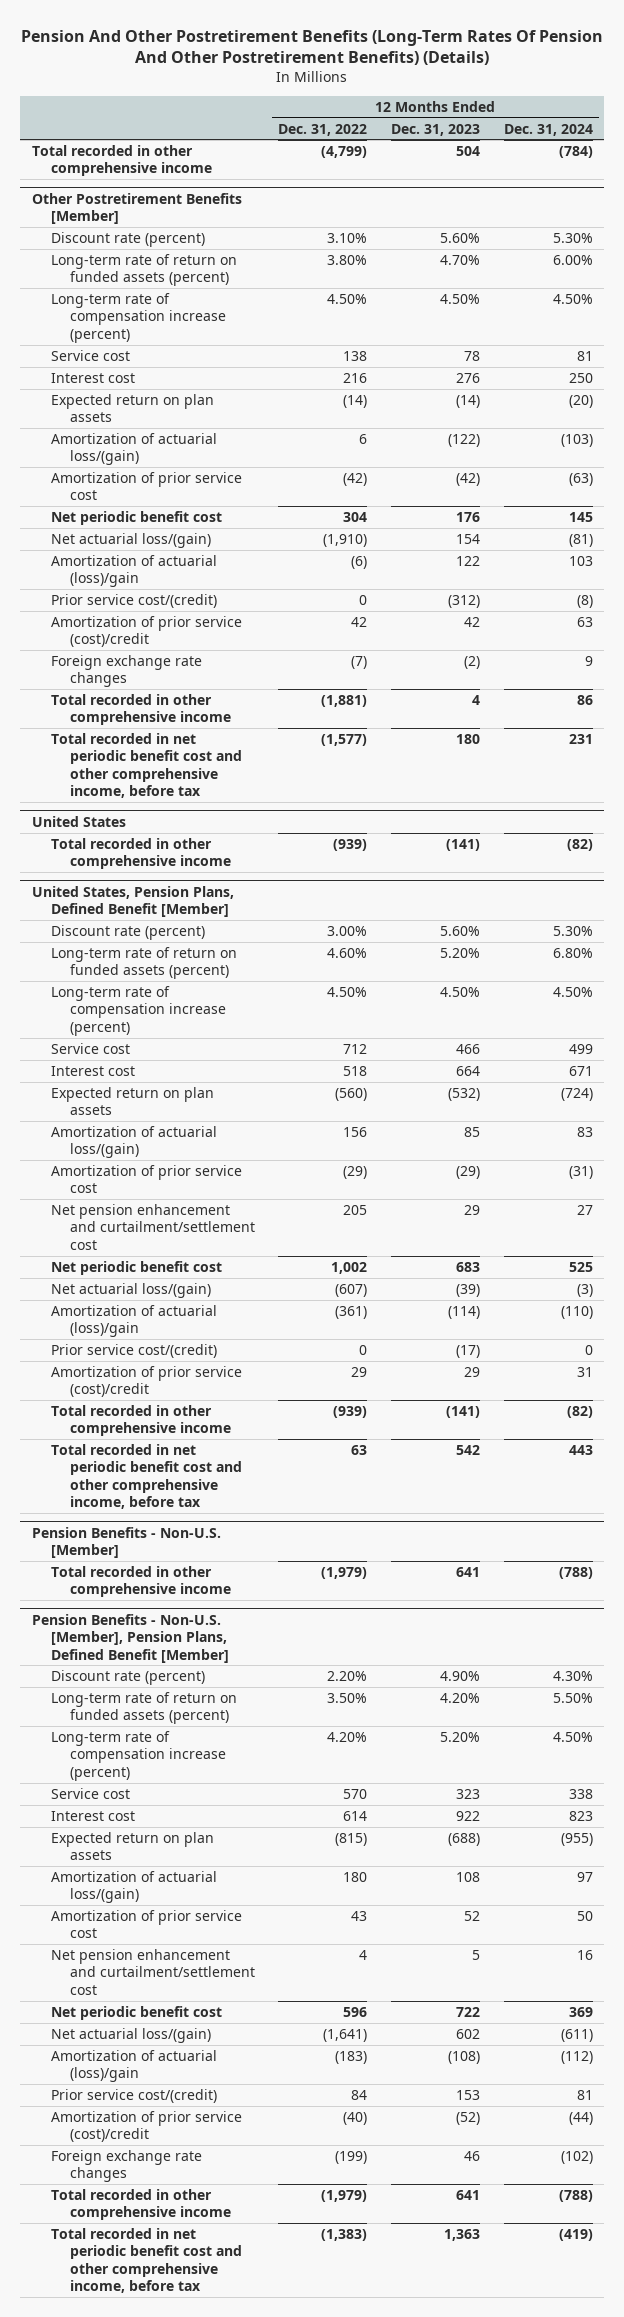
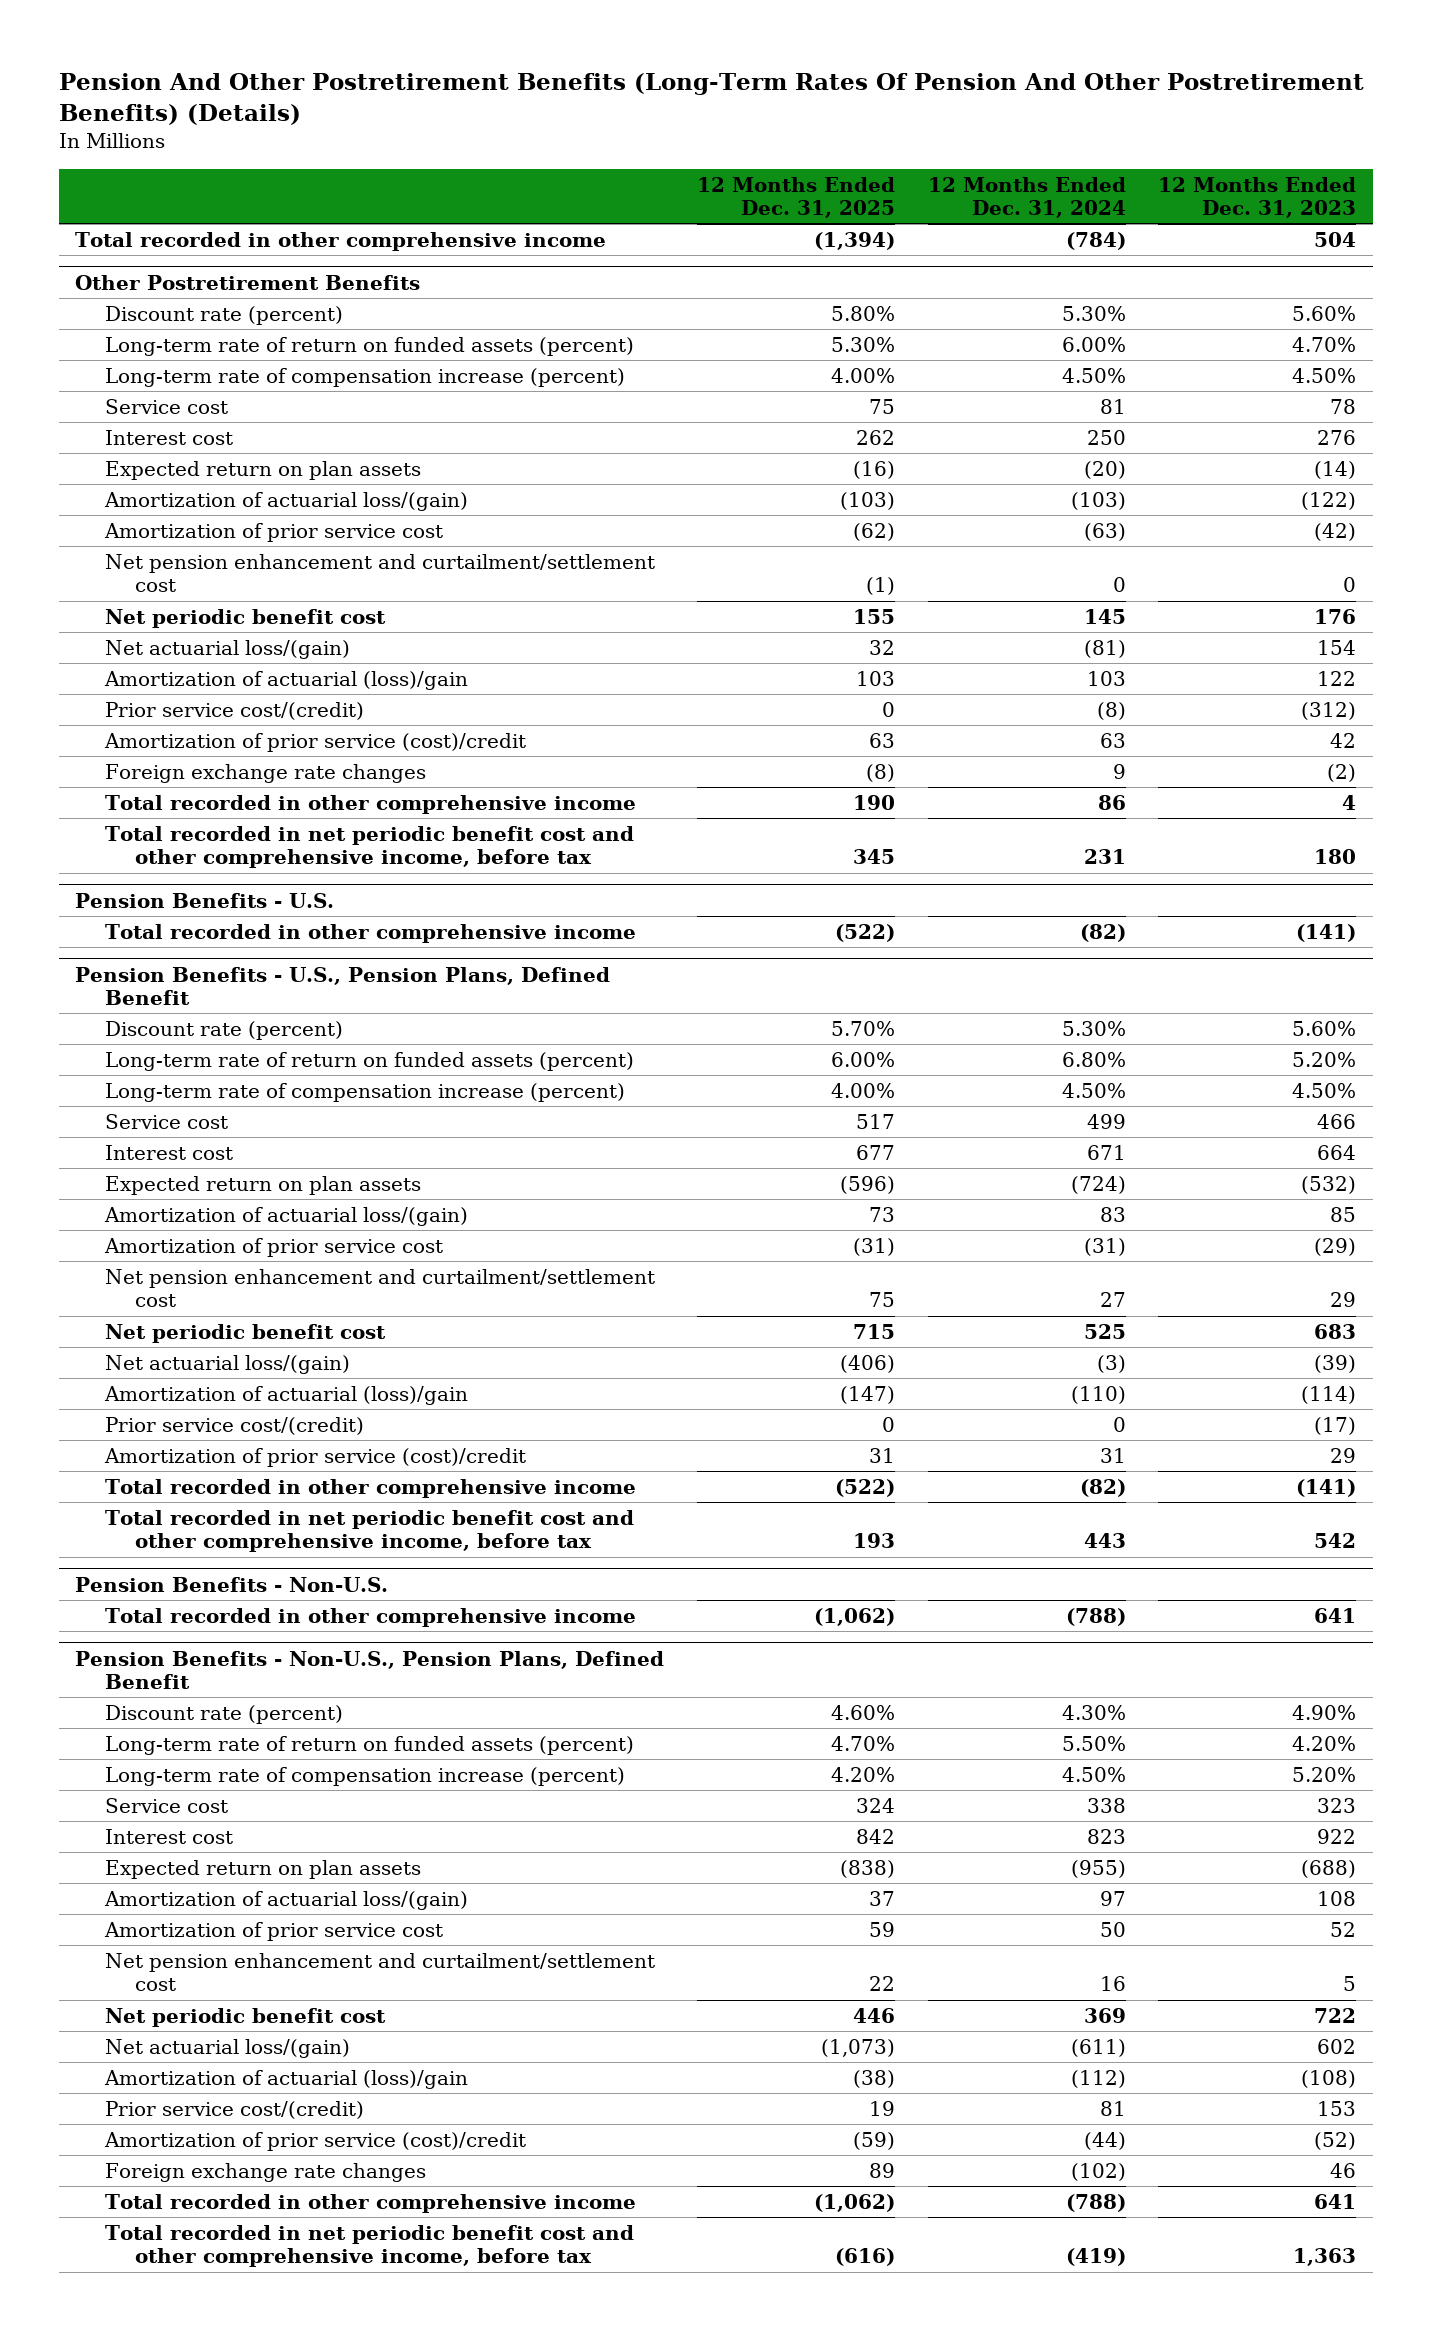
- | 12 Months Ended Dec. 31, 2022 | 12 Months Ended Dec. 31, 2023 | 12 Months Ended Dec. 31, 2024
+ | 12 Months Ended Dec. 31, 2025 | 12 Months Ended Dec. 31, 2024 | 12 Months Ended Dec. 31, 2023
- Other Postretirement Benefits [Member]
+ Other Postretirement Benefits
+ Net pension enhancement and curtailment/settlement cost | (1) | 0 | 0
- United States
+ Pension Benefits - U.S.
- United States, Pension Plans, Defined Benefit [Member]
+ Pension Benefits - U.S., Pension Plans, Defined Benefit
- Pension Benefits - Non-U.S. [Member]
+ Pension Benefits - Non-U.S.
- Pension Benefits - Non-U.S. [Member], Pension Plans, Defined Benefit [Member]
+ Pension Benefits - Non-U.S., Pension Plans, Defined Benefit

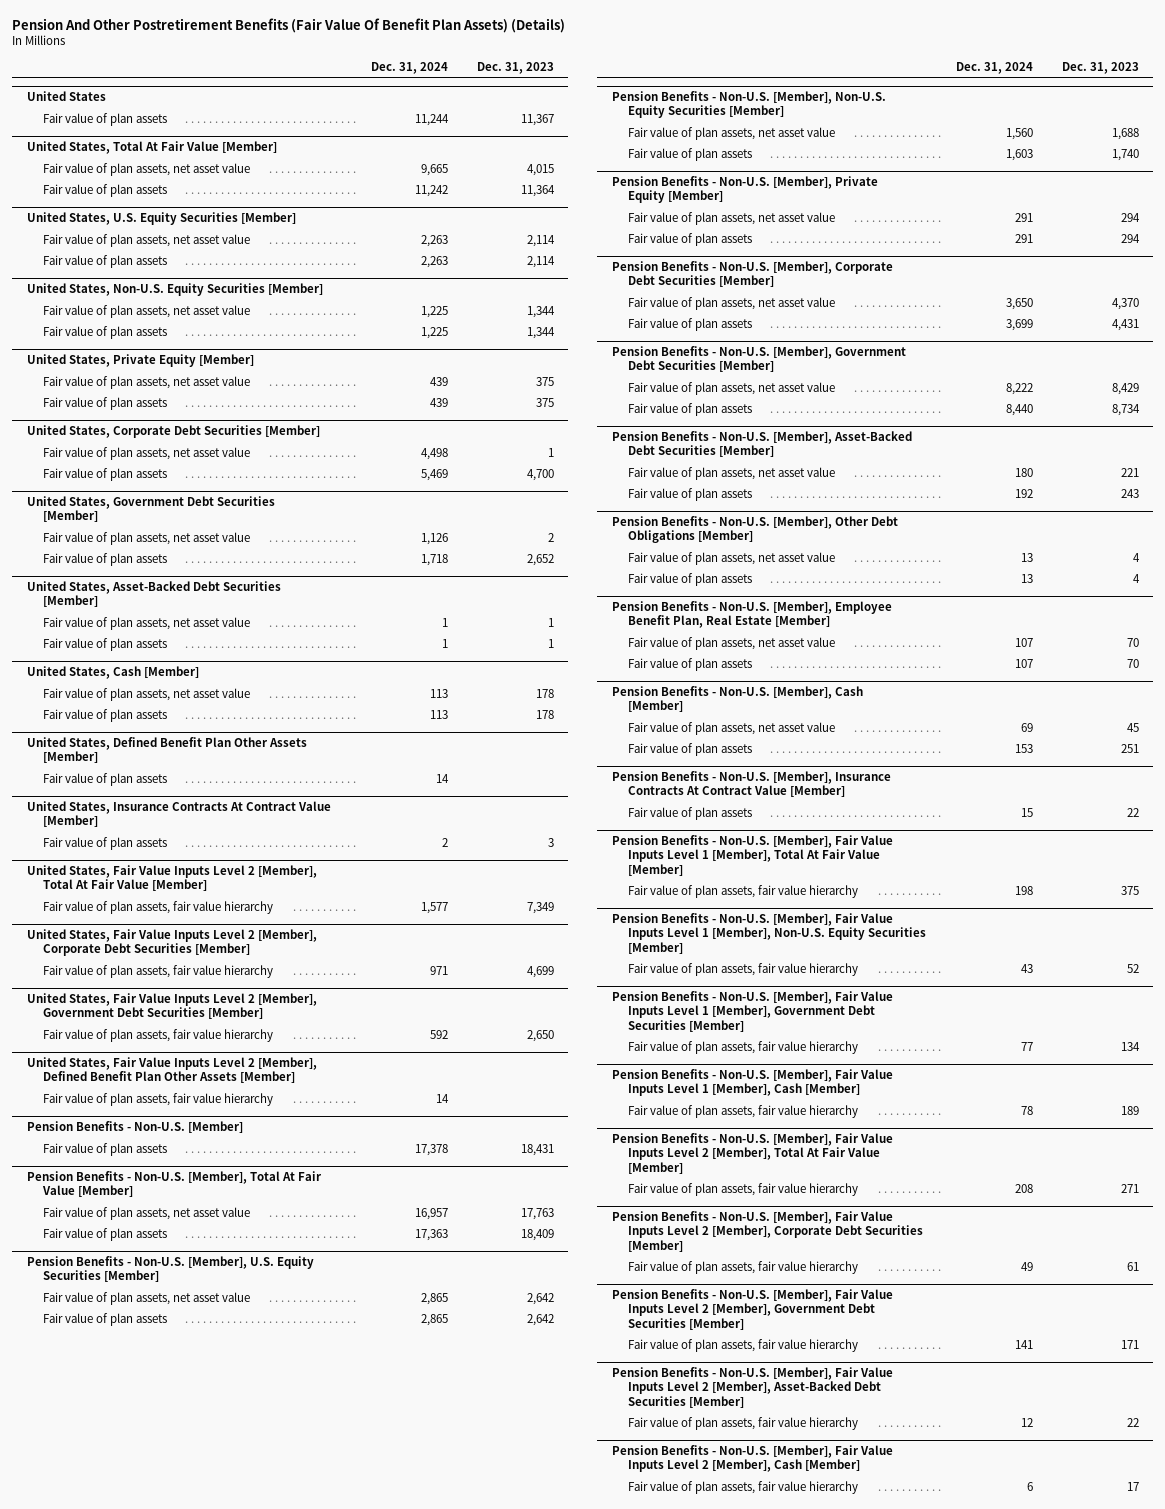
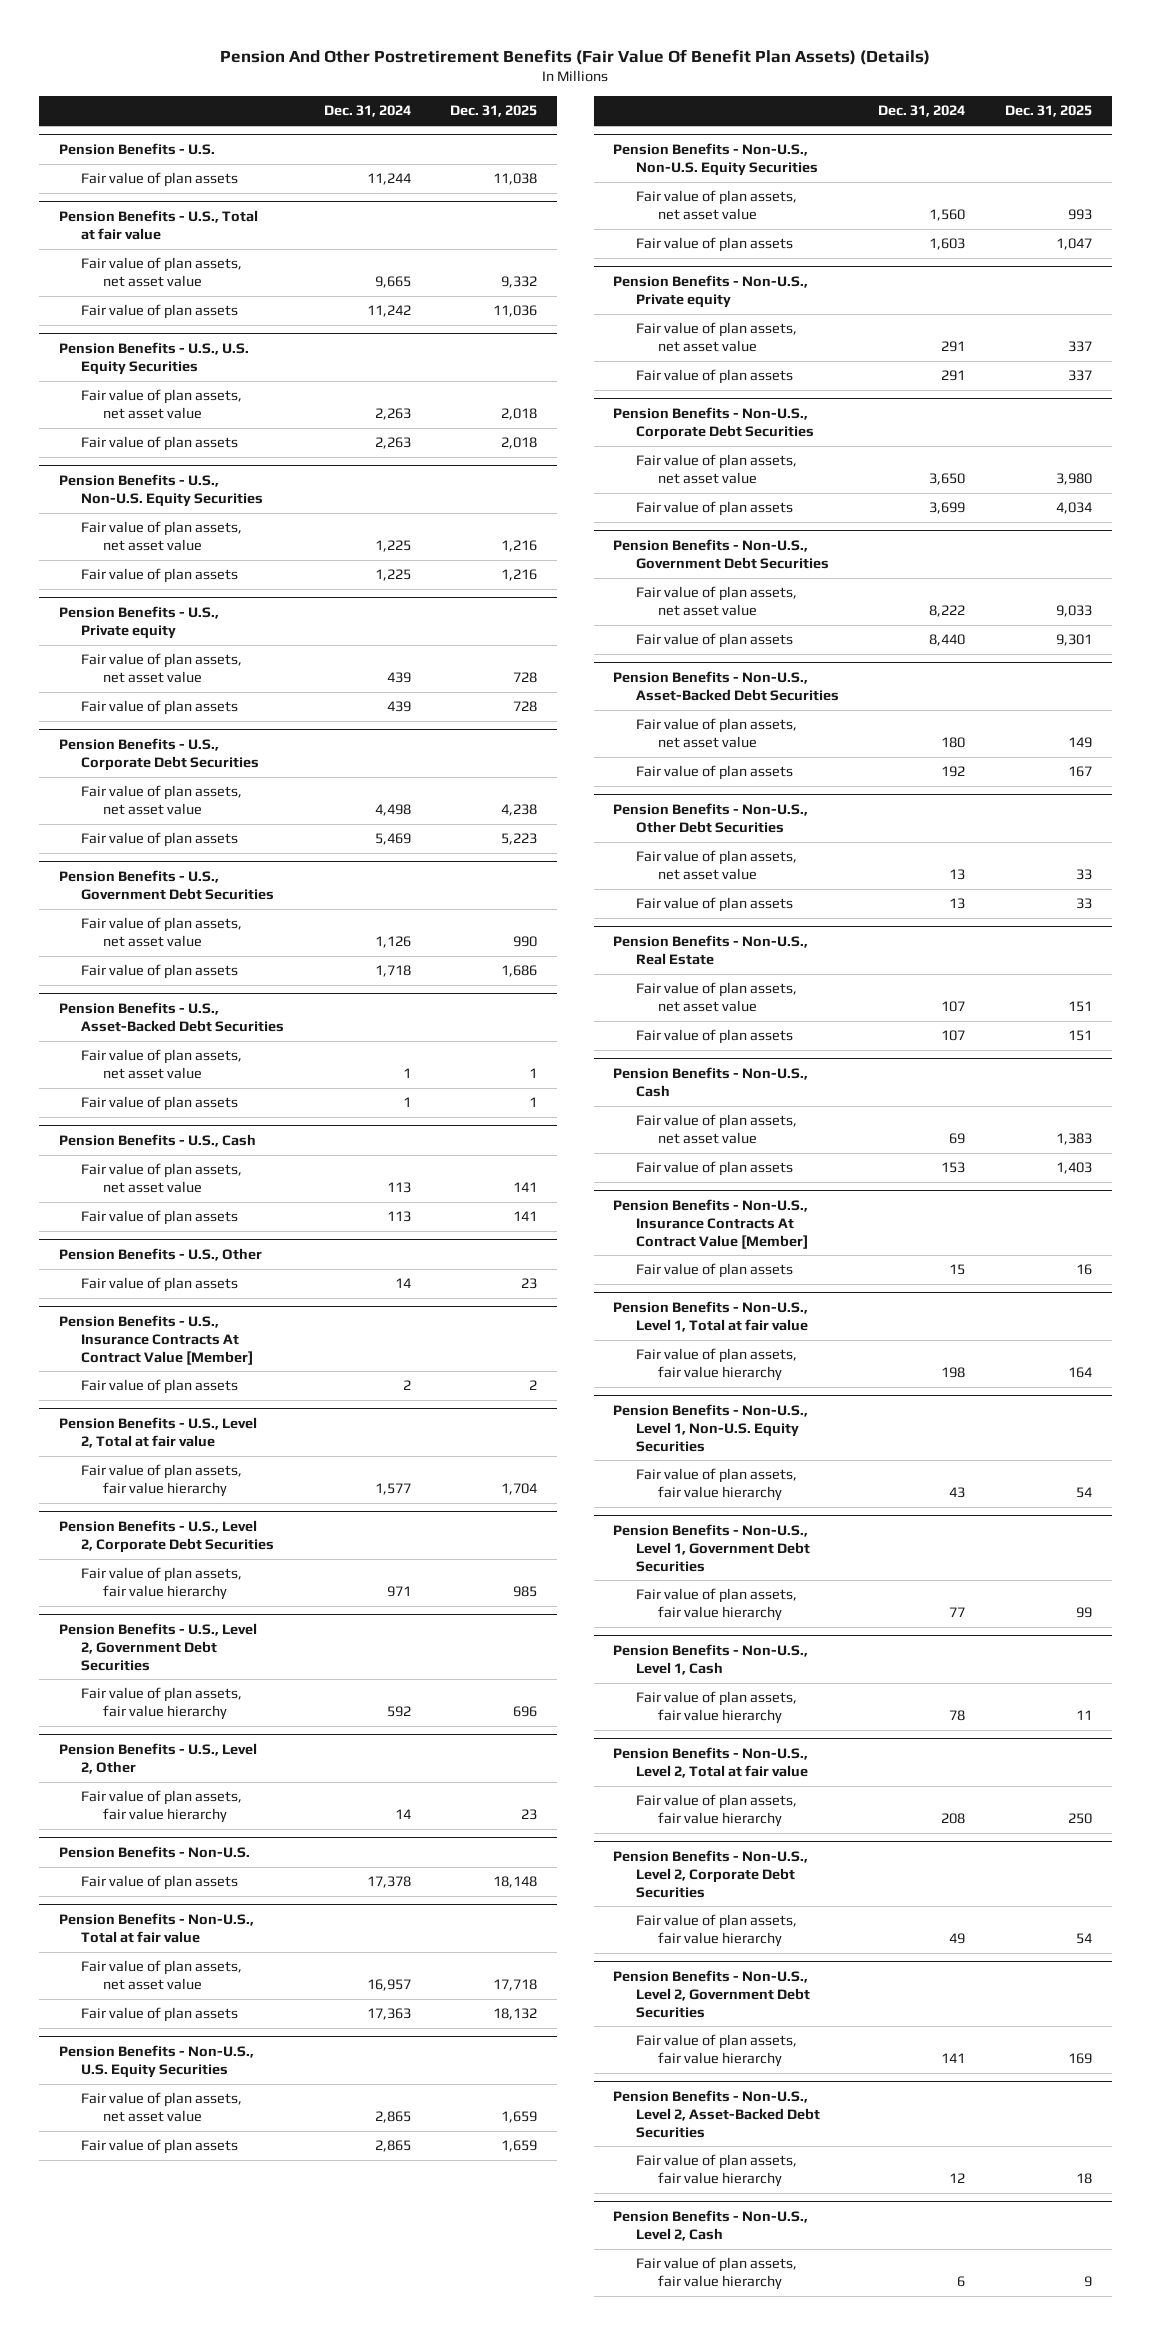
- | Dec. 31, 2024 | Dec. 31, 2023
+ | Dec. 31, 2024 | Dec. 31, 2025
- United States
+ Pension Benefits - U.S.
- United States, Total At Fair Value [Member]
+ Pension Benefits - U.S., Total at fair value
- United States, U.S. Equity Securities [Member]
+ Pension Benefits - U.S., U.S. Equity Securities
- United States, Non-U.S. Equity Securities [Member]
+ Pension Benefits - U.S., Non-U.S. Equity Securities
- United States, Private Equity [Member]
+ Pension Benefits - U.S., Private equity
- United States, Corporate Debt Securities [Member]
+ Pension Benefits - U.S., Corporate Debt Securities
- United States, Government Debt Securities [Member]
+ Pension Benefits - U.S., Government Debt Securities
- United States, Asset-Backed Debt Securities [Member]
+ Pension Benefits - U.S., Asset-Backed Debt Securities
- United States, Cash [Member]
+ Pension Benefits - U.S., Cash
- United States, Defined Benefit Plan Other Assets [Member]
+ Pension Benefits - U.S., Other
- United States, Insurance Contracts At Contract Value [Member]
+ Pension Benefits - U.S., Insurance Contracts At Contract Value [Member]
- United States, Fair Value Inputs Level 2 [Member], Total At Fair Value [Member]
+ Pension Benefits - U.S., Level 2, Total at fair value
- United States, Fair Value Inputs Level 2 [Member], Corporate Debt Securities [Member]
+ Pension Benefits - U.S., Level 2, Corporate Debt Securities
- United States, Fair Value Inputs Level 2 [Member], Government Debt Securities [Member]
+ Pension Benefits - U.S., Level 2, Government Debt Securities
- United States, Fair Value Inputs Level 2 [Member], Defined Benefit Plan Other Assets [Member]
+ Pension Benefits - U.S., Level 2, Other
- Pension Benefits - Non-U.S. [Member]
+ Pension Benefits - Non-U.S.
- Pension Benefits - Non-U.S. [Member], Total At Fair Value [Member]
+ Pension Benefits - Non-U.S., Total at fair value
- Pension Benefits - Non-U.S. [Member], U.S. Equity Securities [Member]
+ Pension Benefits - Non-U.S., U.S. Equity Securities
- Pension Benefits - Non-U.S. [Member], Non-U.S. Equity Securities [Member]
+ Pension Benefits - Non-U.S., Non-U.S. Equity Securities
- Pension Benefits - Non-U.S. [Member], Private Equity [Member]
+ Pension Benefits - Non-U.S., Private equity
- Pension Benefits - Non-U.S. [Member], Corporate Debt Securities [Member]
+ Pension Benefits - Non-U.S., Corporate Debt Securities
- Pension Benefits - Non-U.S. [Member], Government Debt Securities [Member]
+ Pension Benefits - Non-U.S., Government Debt Securities
- Pension Benefits - Non-U.S. [Member], Asset-Backed Debt Securities [Member]
+ Pension Benefits - Non-U.S., Asset-Backed Debt Securities
- Pension Benefits - Non-U.S. [Member], Other Debt Obligations [Member]
+ Pension Benefits - Non-U.S., Other Debt Securities
- Pension Benefits - Non-U.S. [Member], Employee Benefit Plan, Real Estate [Member]
+ Pension Benefits - Non-U.S., Real Estate
- Pension Benefits - Non-U.S. [Member], Cash [Member]
+ Pension Benefits - Non-U.S., Cash
- Pension Benefits - Non-U.S. [Member], Insurance Contracts At Contract Value [Member]
+ Pension Benefits - Non-U.S., Insurance Contracts At Contract Value [Member]
- Pension Benefits - Non-U.S. [Member], Fair Value Inputs Level 1 [Member], Total At Fair Value [Member]
+ Pension Benefits - Non-U.S., Level 1, Total at fair value
- Pension Benefits - Non-U.S. [Member], Fair Value Inputs Level 1 [Member], Non-U.S. Equity Securities [Member]
+ Pension Benefits - Non-U.S., Level 1, Non-U.S. Equity Securities
- Pension Benefits - Non-U.S. [Member], Fair Value Inputs Level 1 [Member], Government Debt Securities [Member]
+ Pension Benefits - Non-U.S., Level 1, Government Debt Securities
- Pension Benefits - Non-U.S. [Member], Fair Value Inputs Level 1 [Member], Cash [Member]
+ Pension Benefits - Non-U.S., Level 1, Cash
- Pension Benefits - Non-U.S. [Member], Fair Value Inputs Level 2 [Member], Total At Fair Value [Member]
+ Pension Benefits - Non-U.S., Level 2, Total at fair value
- Pension Benefits - Non-U.S. [Member], Fair Value Inputs Level 2 [Member], Corporate Debt Securities [Member]
+ Pension Benefits - Non-U.S., Level 2, Corporate Debt Securities
- Pension Benefits - Non-U.S. [Member], Fair Value Inputs Level 2 [Member], Government Debt Securities [Member]
+ Pension Benefits - Non-U.S., Level 2, Government Debt Securities
- Pension Benefits - Non-U.S. [Member], Fair Value Inputs Level 2 [Member], Asset-Backed Debt Securities [Member]
+ Pension Benefits - Non-U.S., Level 2, Asset-Backed Debt Securities
- Pension Benefits - Non-U.S. [Member], Fair Value Inputs Level 2 [Member], Cash [Member]
+ Pension Benefits - Non-U.S., Level 2, Cash

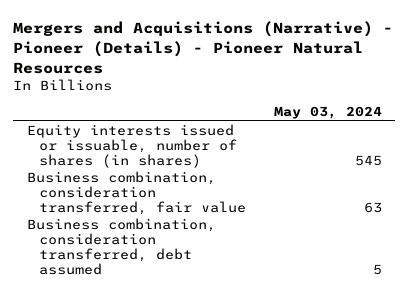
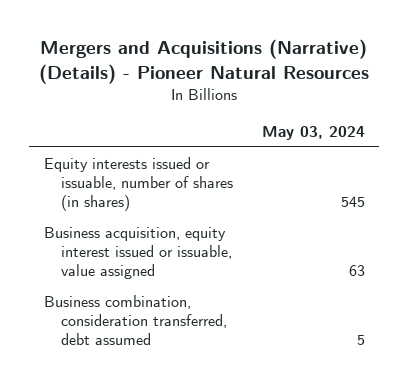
- Mergers and Acquisitions (Narrative) - Pioneer (Details) - Pioneer Natural Resources
+ Mergers and Acquisitions (Narrative) (Details) - Pioneer Natural Resources
- Business combination, consideration transferred, fair value | 63
+ Business acquisition, equity interest issued or issuable, value assigned | 63

